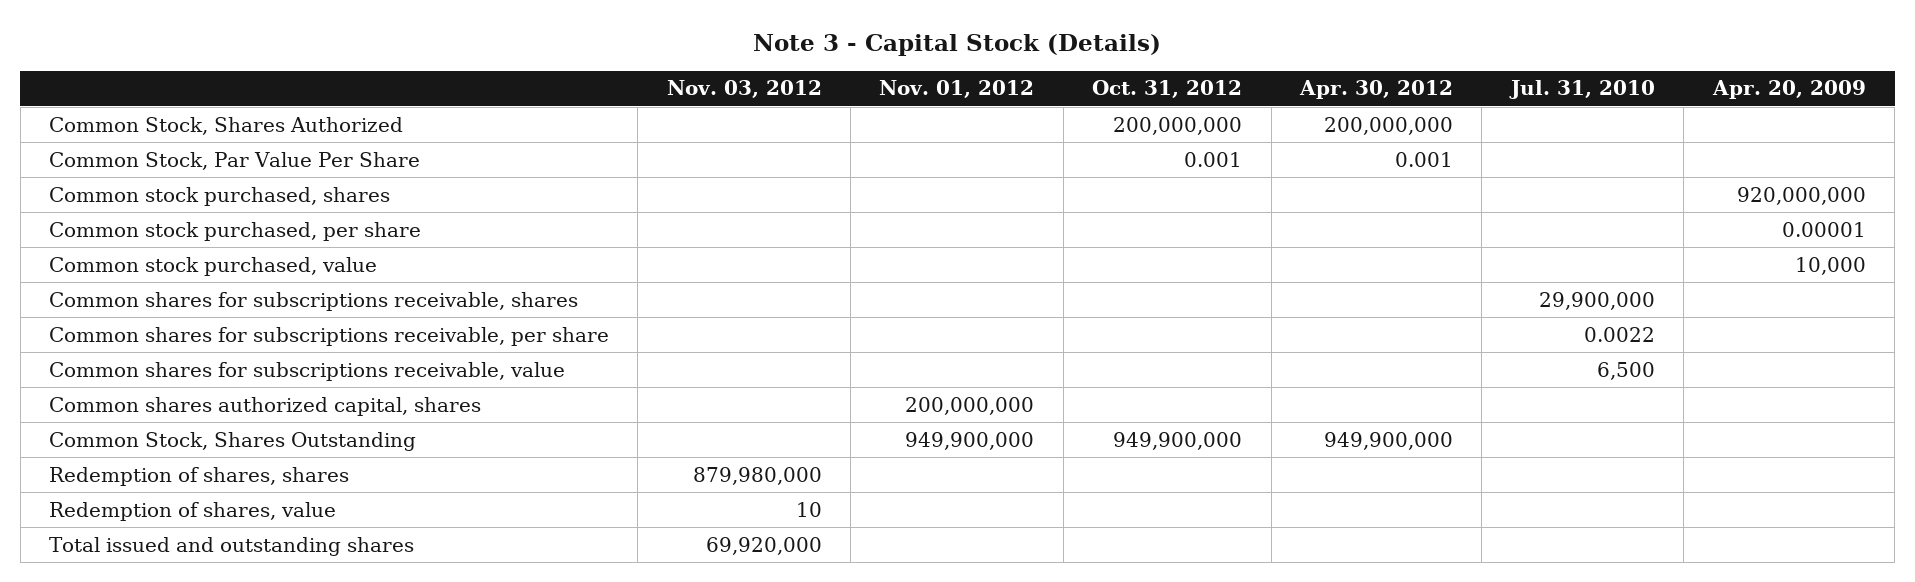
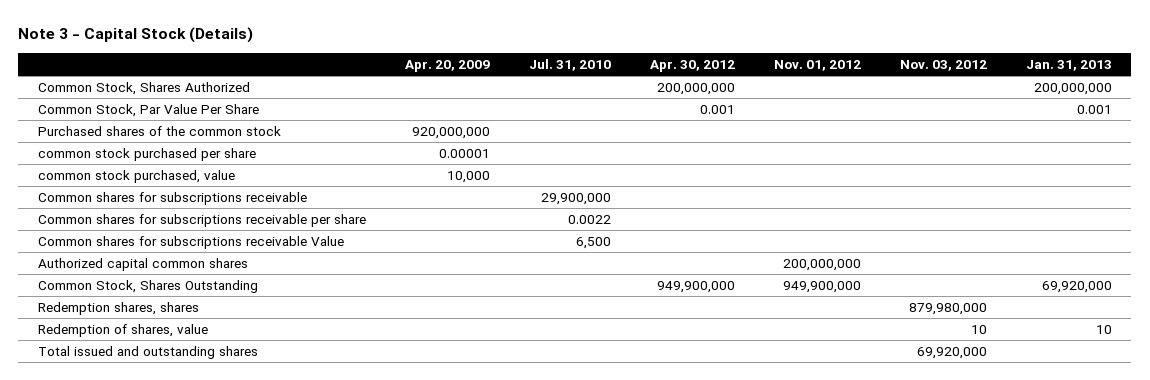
- | Nov. 03, 2012 | Nov. 01, 2012 | Oct. 31, 2012 | Apr. 30, 2012 | Jul. 31, 2010 | Apr. 20, 2009
+ | Apr. 20, 2009 | Jul. 31, 2010 | Apr. 30, 2012 | Nov. 01, 2012 | Nov. 03, 2012 | Jan. 31, 2013
- Common stock purchased, shares | | | | | | 920,000,000
- Common stock purchased, per share | | | | | | 0.00001
- Common stock purchased, value | | | | | | 10,000
- Common shares for subscriptions receivable, shares | | | | | 29,900,000 |
- Common shares for subscriptions receivable, per share | | | | | 0.0022 |
- Common shares for subscriptions receivable, value | | | | | 6,500 |
- Common shares authorized capital, shares | | 200,000,000 | | | |
+ Purchased shares of the common stock | 920,000,000 | | | | |
+ common stock purchased per share | 0.00001 | | | | |
+ common stock purchased, value | 10,000 | | | | |
+ Common shares for subscriptions receivable | | 29,900,000 | | | |
+ Common shares for subscriptions receivable per share | | 0.0022 | | | |
+ Common shares for subscriptions receivable Value | | 6,500 | | | |
+ Authorized capital common shares | | | | 200,000,000 | |
- Redemption of shares, shares | 879,980,000 | | | | |
+ Redemption shares, shares | | | | | 879,980,000 |

